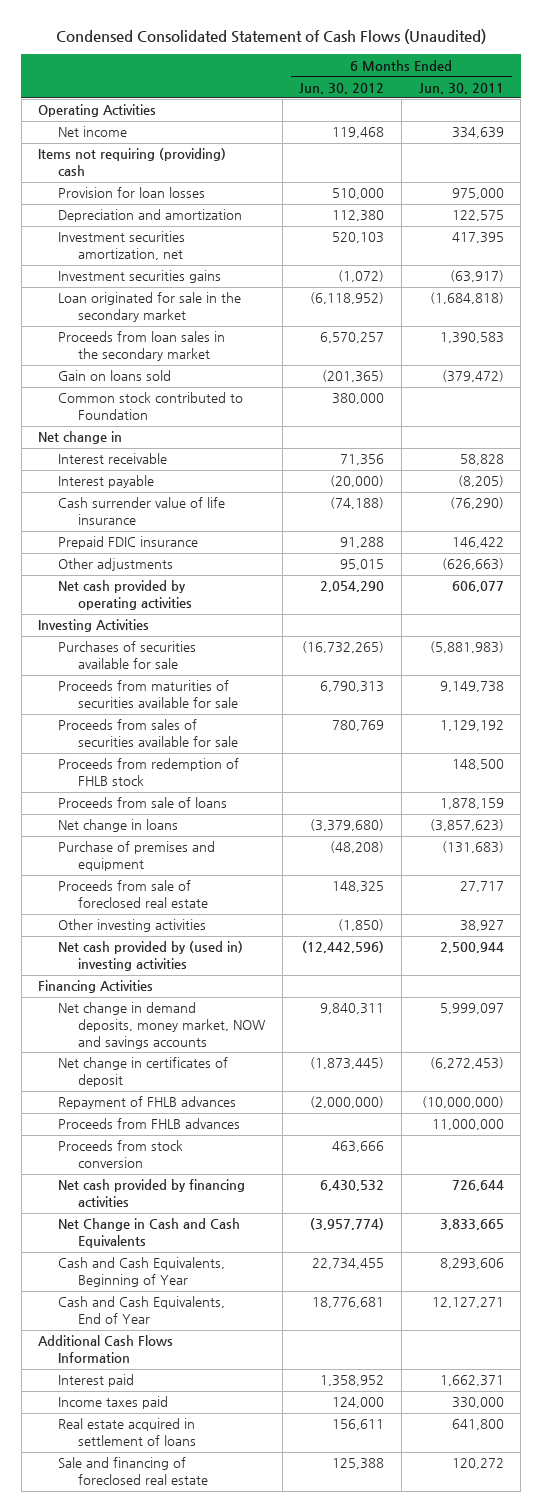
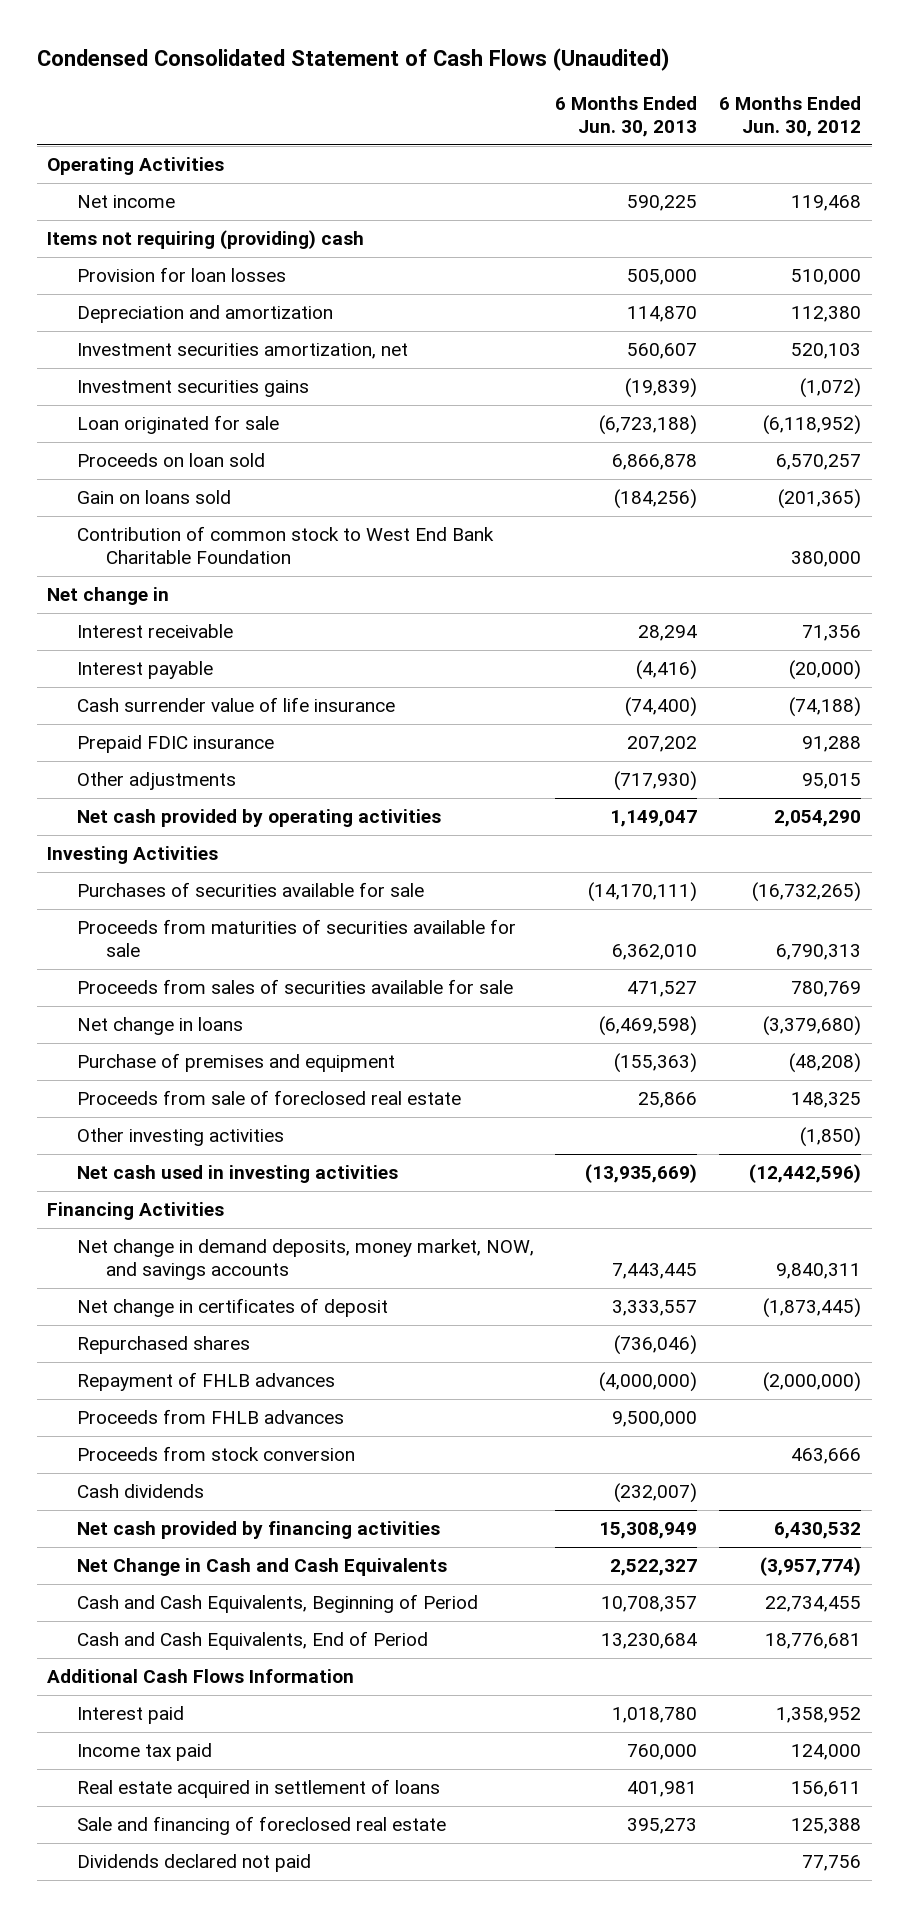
- | 6 Months Ended Jun. 30, 2012 | 6 Months Ended Jun. 30, 2011
+ | 6 Months Ended Jun. 30, 2013 | 6 Months Ended Jun. 30, 2012
- Loan originated for sale in the secondary market | (6,118,952) | (1,684,818)
- Proceeds from loan sales in the secondary market | 6,570,257 | 1,390,583
+ Loan originated for sale | (6,723,188) | (6,118,952)
+ Proceeds on loan sold | 6,866,878 | 6,570,257
- Common stock contributed to Foundation | 380,000 |
+ Contribution of common stock to West End Bank Charitable Foundation | | 380,000
- Proceeds from redemption of FHLB stock | | 148,500
- Proceeds from sale of loans | | 1,878,159
- Net cash provided by (used in) investing activities | (12,442,596) | 2,500,944
+ Net cash used in investing activities | (13,935,669) | (12,442,596)
- Net change in demand deposits, money market, NOW and savings accounts | 9,840,311 | 5,999,097
+ Net change in demand deposits, money market, NOW, and savings accounts | 7,443,445 | 9,840,311
+ Repurchased shares | (736,046) |
+ Cash dividends | (232,007) |
- Cash and Cash Equivalents, Beginning of Year | 22,734,455 | 8,293,606
- Cash and Cash Equivalents, End of Year | 18,776,681 | 12,127,271
+ Cash and Cash Equivalents, Beginning of Period | 10,708,357 | 22,734,455
+ Cash and Cash Equivalents, End of Period | 13,230,684 | 18,776,681
- Income taxes paid | 124,000 | 330,000
+ Income tax paid | 760,000 | 124,000
+ Dividends declared not paid | | 77,756

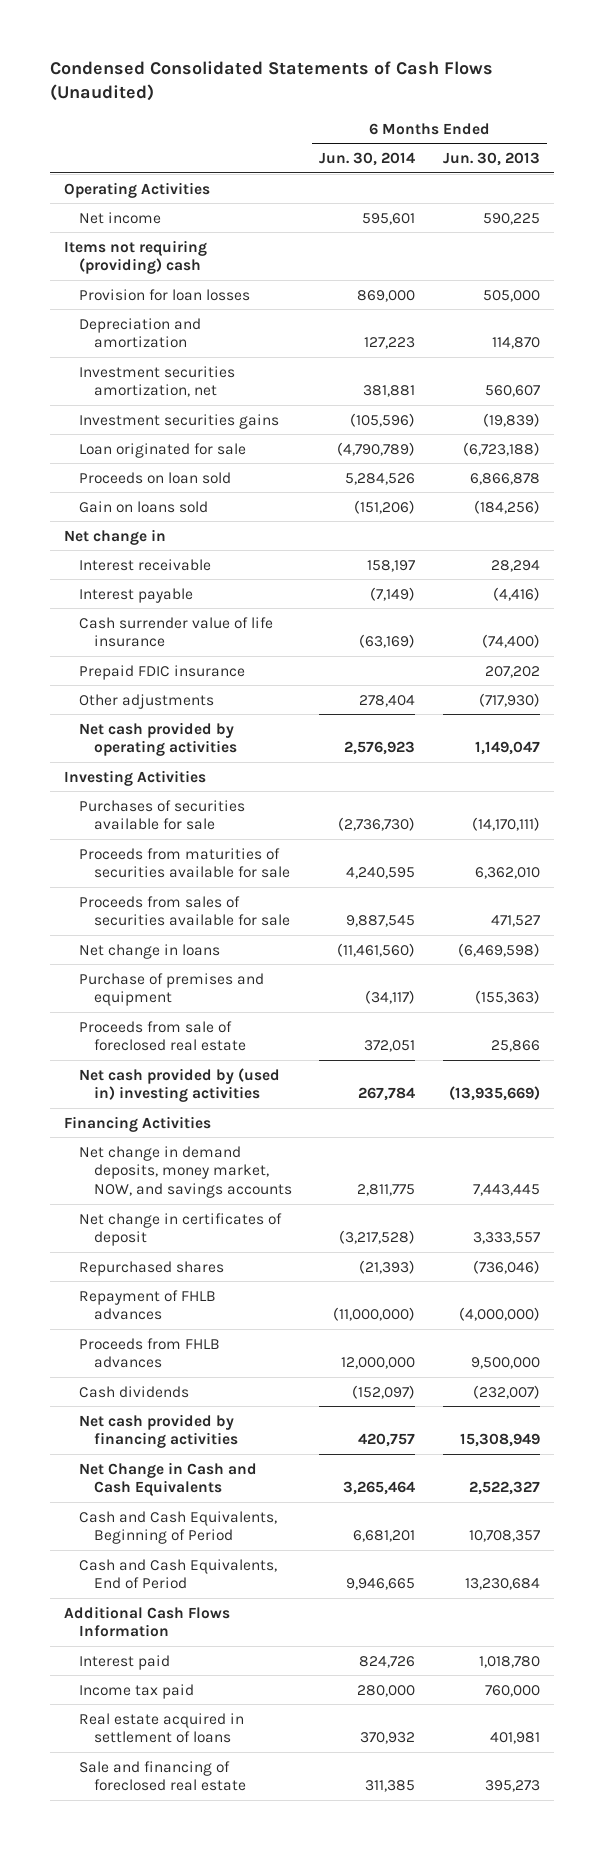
- Condensed Consolidated Statement of Cash Flows (Unaudited)
+ Condensed Consolidated Statements of Cash Flows (Unaudited)
- | 6 Months Ended Jun. 30, 2013 | 6 Months Ended Jun. 30, 2012
+ | 6 Months Ended Jun. 30, 2014 | 6 Months Ended Jun. 30, 2013
- Contribution of common stock to West End Bank Charitable Foundation | | 380,000
- Other investing activities | | (1,850)
- Net cash used in investing activities | (13,935,669) | (12,442,596)
+ Net cash provided by (used in) investing activities | 267,784 | (13,935,669)
- Proceeds from stock conversion | | 463,666
- Dividends declared not paid | | 77,756

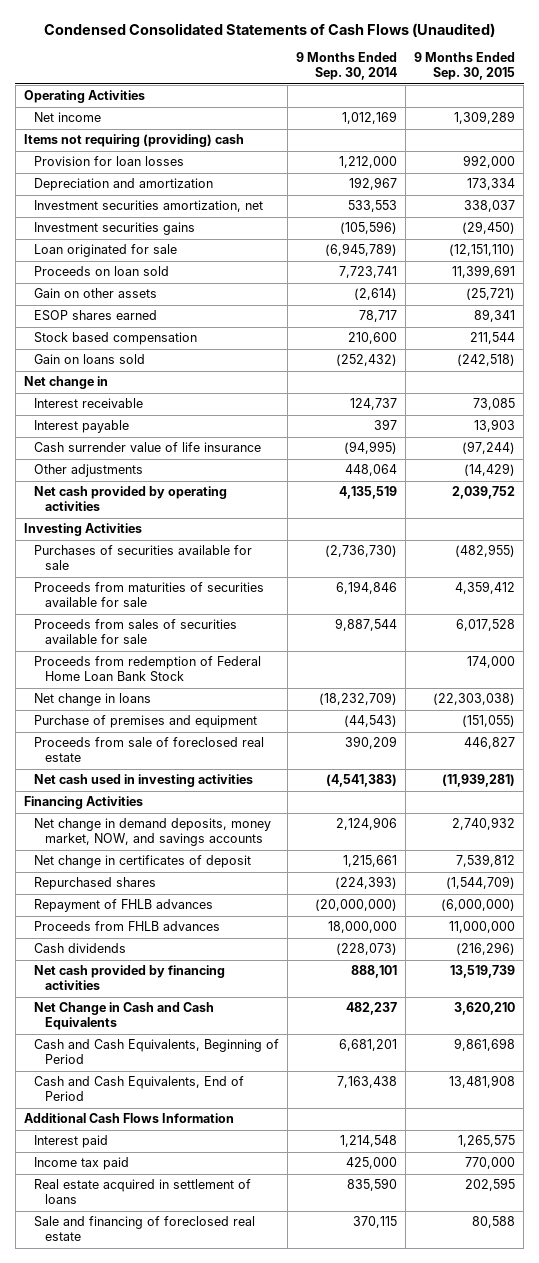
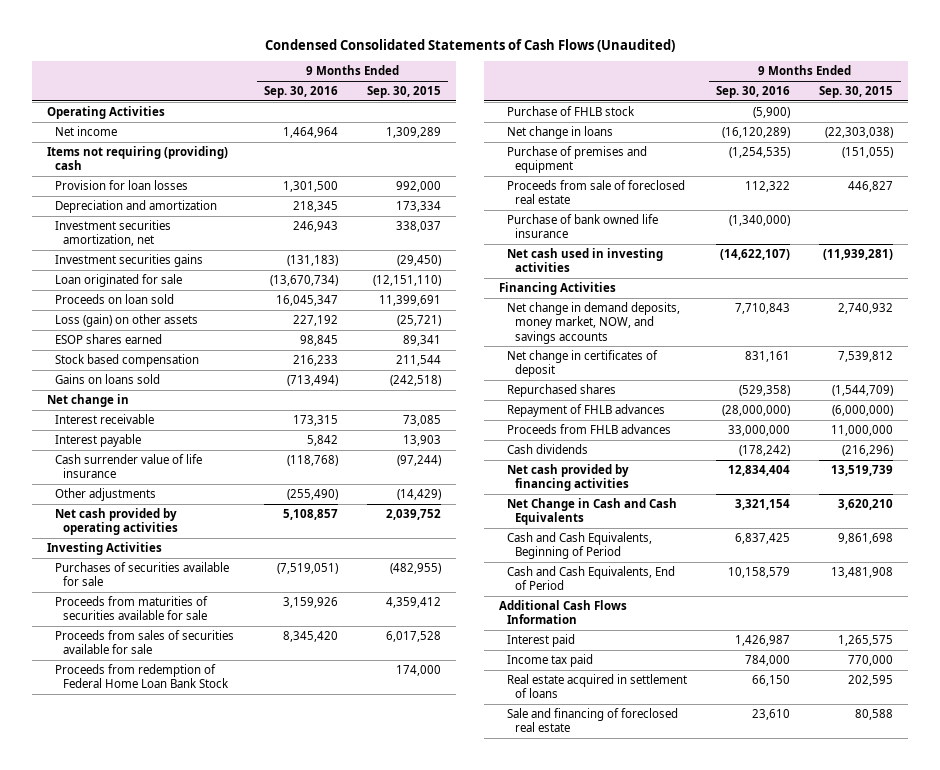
- | 9 Months Ended Sep. 30, 2014 | 9 Months Ended Sep. 30, 2015
+ | 9 Months Ended Sep. 30, 2016 | 9 Months Ended Sep. 30, 2015
- Gain on other assets | (2,614) | (25,721)
+ Loss (gain) on other assets | 227,192 | (25,721)
- Gain on loans sold | (252,432) | (242,518)
+ Gains on loans sold | (713,494) | (242,518)
+ Purchase of FHLB stock | (5,900) |
+ Purchase of bank owned life insurance | (1,340,000) |

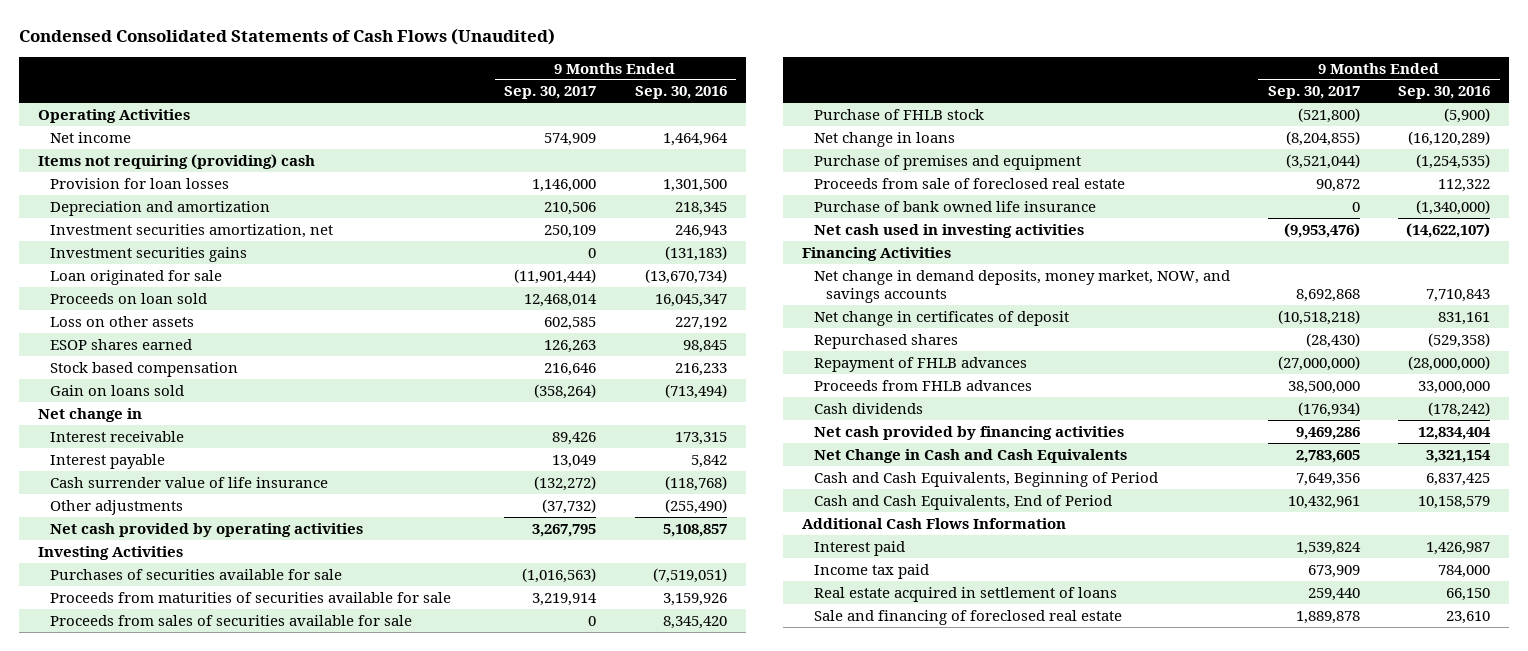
- | 9 Months Ended Sep. 30, 2016 | 9 Months Ended Sep. 30, 2015
+ | 9 Months Ended Sep. 30, 2017 | 9 Months Ended Sep. 30, 2016
- Loss (gain) on other assets | 227,192 | (25,721)
+ Loss on other assets | 602,585 | 227,192
- Gains on loans sold | (713,494) | (242,518)
+ Gain on loans sold | (358,264) | (713,494)
- Proceeds from redemption of Federal Home Loan Bank Stock | | 174,000

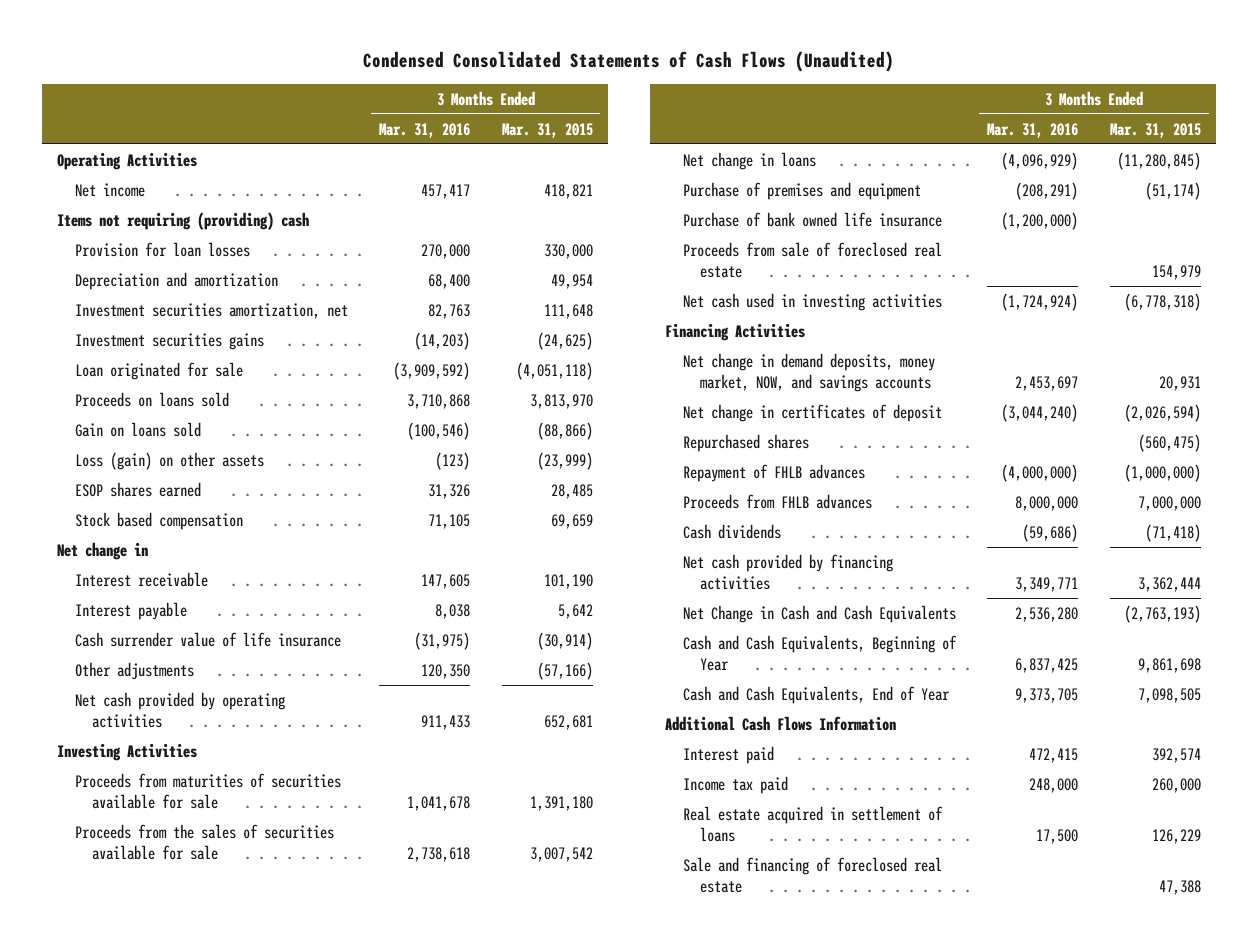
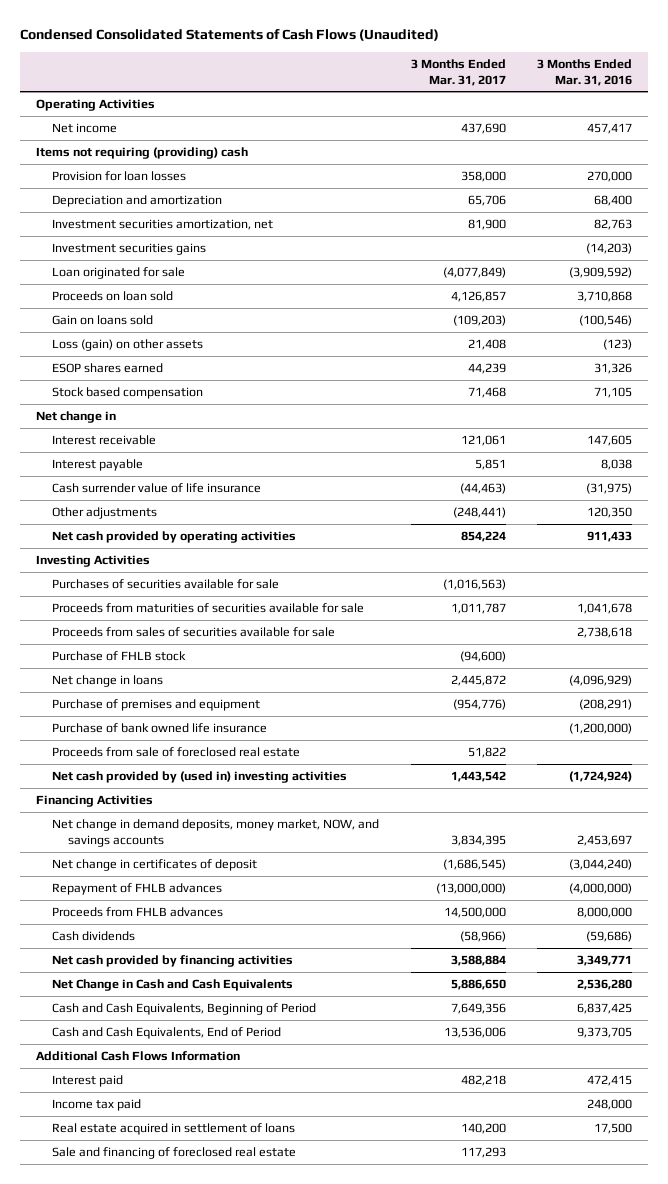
- | 3 Months Ended Mar. 31, 2016 | 3 Months Ended Mar. 31, 2015
+ | 3 Months Ended Mar. 31, 2017 | 3 Months Ended Mar. 31, 2016
- Proceeds on loans sold | 3,710,868 | 3,813,970
+ Proceeds on loan sold | 4,126,857 | 3,710,868
+ Purchases of securities available for sale | (1,016,563) |
- Proceeds from the sales of securities available for sale | 2,738,618 | 3,007,542
+ Proceeds from sales of securities available for sale | | 2,738,618
+ Purchase of FHLB stock | (94,600) |
- Net cash used in investing activities | (1,724,924) | (6,778,318)
+ Net cash provided by (used in) investing activities | 1,443,542 | (1,724,924)
- Repurchased shares | | (560,475)
- Cash and Cash Equivalents, Beginning of Year | 6,837,425 | 9,861,698
- Cash and Cash Equivalents, End of Year | 9,373,705 | 7,098,505
+ Cash and Cash Equivalents, Beginning of Period | 7,649,356 | 6,837,425
+ Cash and Cash Equivalents, End of Period | 13,536,006 | 9,373,705

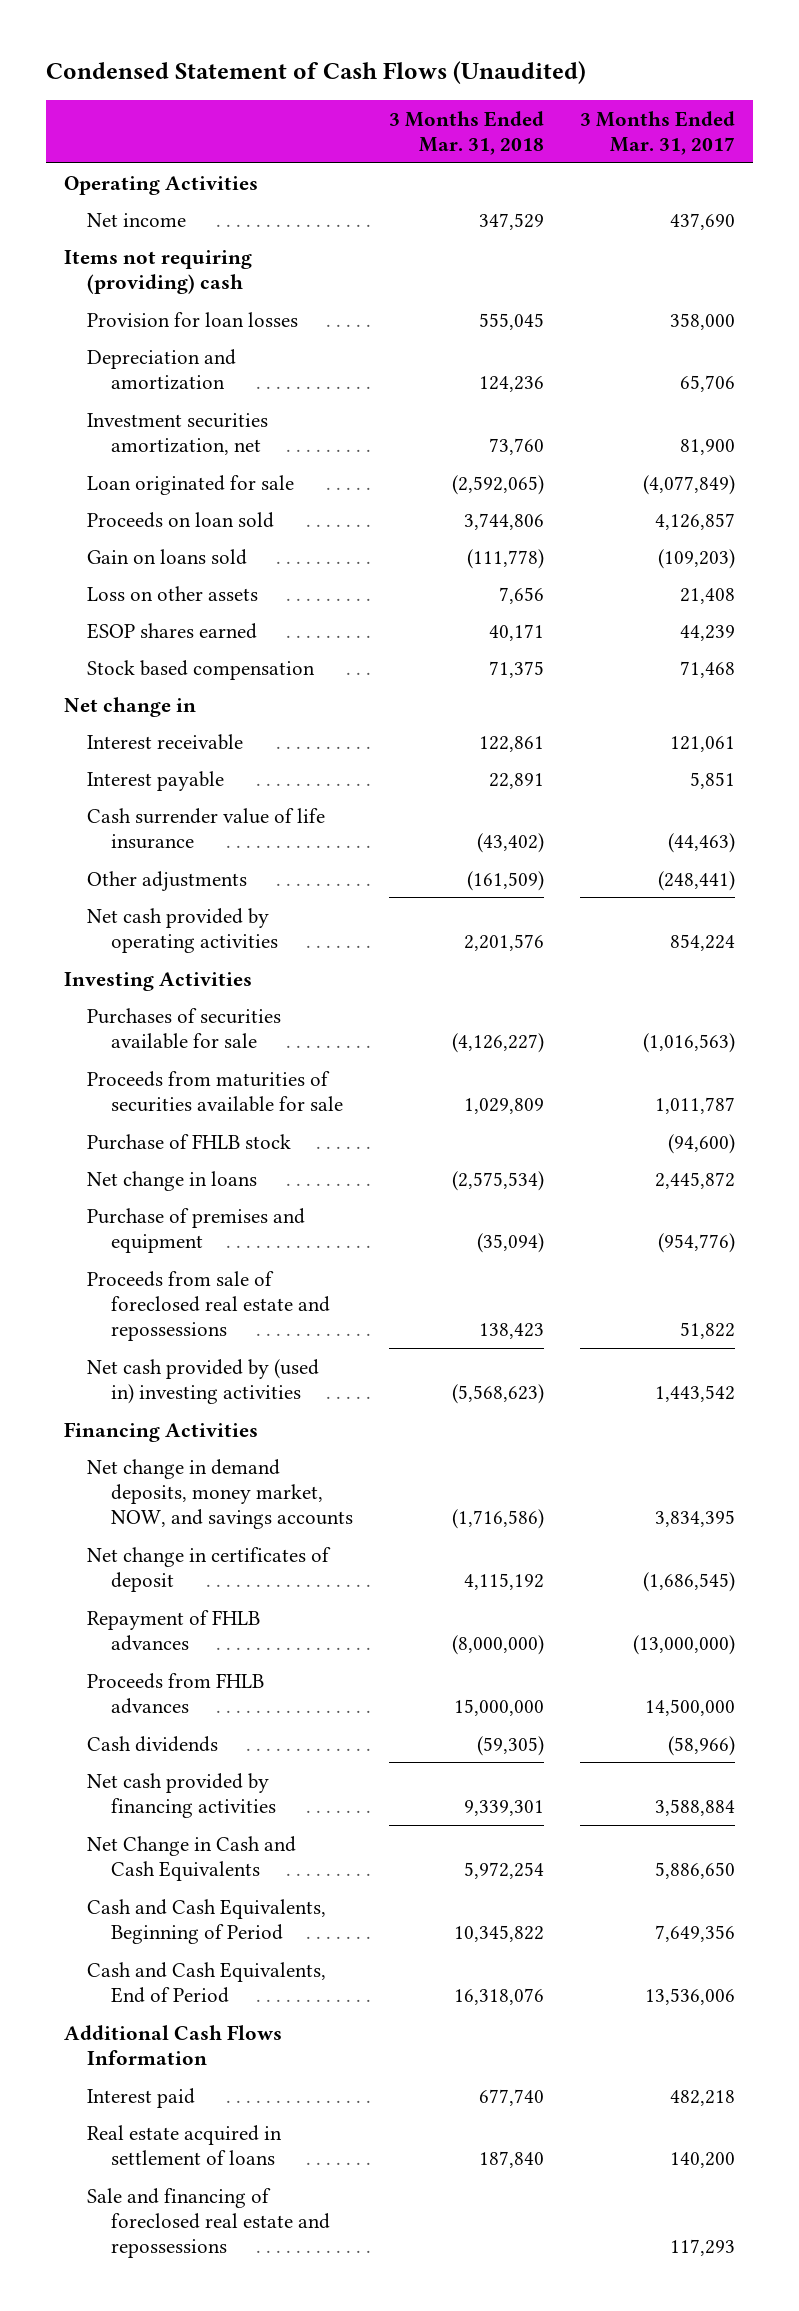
- Condensed Consolidated Statements of Cash Flows (Unaudited)
+ Condensed Statement of Cash Flows (Unaudited)
- | 3 Months Ended Mar. 31, 2017 | 3 Months Ended Mar. 31, 2016
+ | 3 Months Ended Mar. 31, 2018 | 3 Months Ended Mar. 31, 2017
- Investment securities gains | | (14,203)
- Loss (gain) on other assets | 21,408 | (123)
+ Loss on other assets | 7,656 | 21,408
- Proceeds from sales of securities available for sale | | 2,738,618
- Purchase of bank owned life insurance | | (1,200,000)
- Proceeds from sale of foreclosed real estate | 51,822 |
+ Proceeds from sale of foreclosed real estate and repossessions | 138,423 | 51,822
- Income tax paid | | 248,000
- Sale and financing of foreclosed real estate | 117,293 |
+ Sale and financing of foreclosed real estate and repossessions | | 117,293

